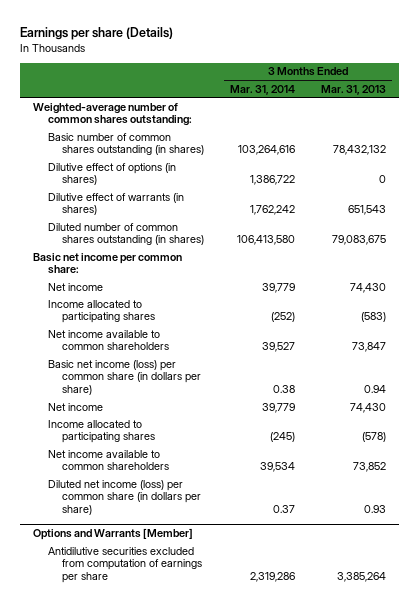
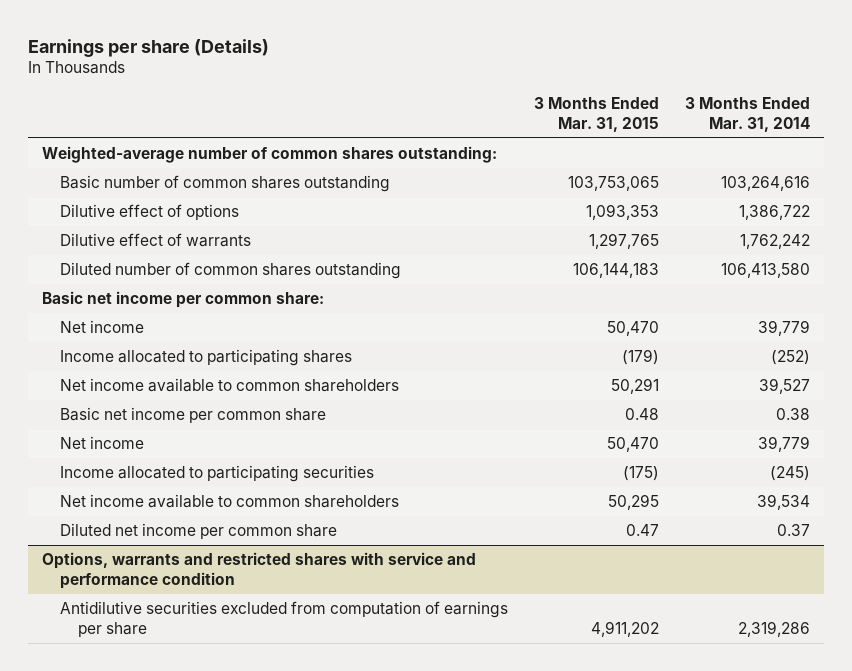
- | 3 Months Ended Mar. 31, 2014 | 3 Months Ended Mar. 31, 2013
+ | 3 Months Ended Mar. 31, 2015 | 3 Months Ended Mar. 31, 2014
- Basic number of common shares outstanding (in shares) | 103,264,616 | 78,432,132
- Dilutive effect of options (in shares) | 1,386,722 | 0
- Dilutive effect of warrants (in shares) | 1,762,242 | 651,543
- Diluted number of common shares outstanding (in shares) | 106,413,580 | 79,083,675
+ Basic number of common shares outstanding | 103,753,065 | 103,264,616
+ Dilutive effect of options | 1,093,353 | 1,386,722
+ Dilutive effect of warrants | 1,297,765 | 1,762,242
+ Diluted number of common shares outstanding | 106,144,183 | 106,413,580
- Basic net income (loss) per common share (in dollars per share) | 0.38 | 0.94
+ Basic net income per common share | 0.48 | 0.38
- Income allocated to participating shares | (245) | (578)
+ Income allocated to participating securities | (175) | (245)
- Diluted net income (loss) per common share (in dollars per share) | 0.37 | 0.93
- Options and Warrants [Member]
+ Diluted net income per common share | 0.47 | 0.37
+ Options, warrants and restricted shares with service and performance condition

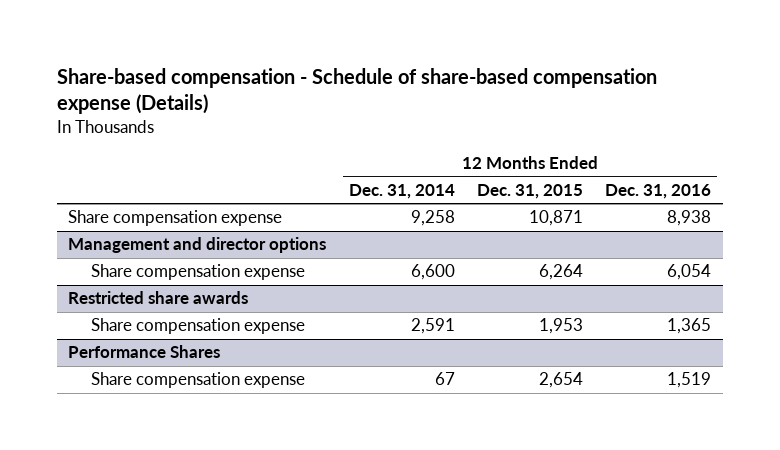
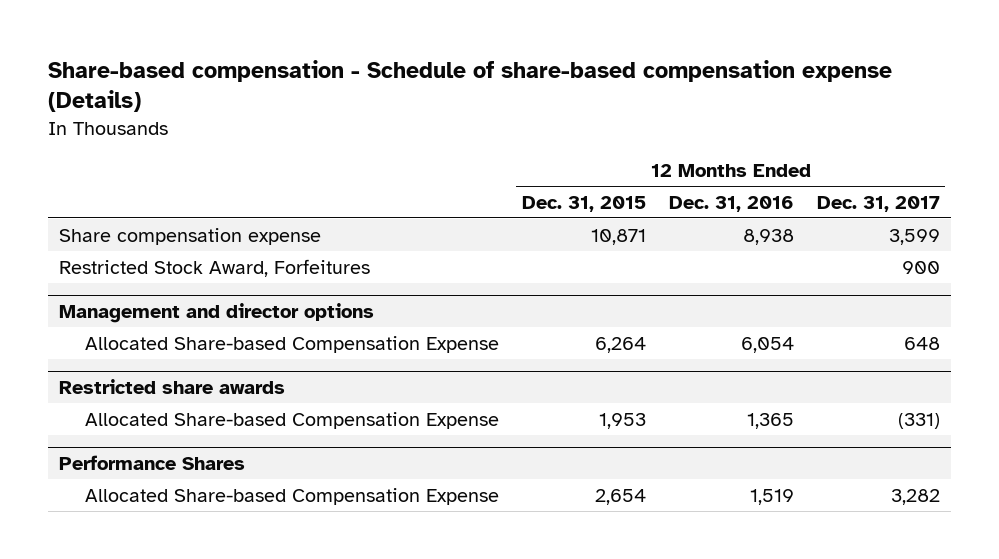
- | 12 Months Ended Dec. 31, 2014 | 12 Months Ended Dec. 31, 2015 | 12 Months Ended Dec. 31, 2016
+ | 12 Months Ended Dec. 31, 2015 | 12 Months Ended Dec. 31, 2016 | 12 Months Ended Dec. 31, 2017
+ Restricted Stock Award, Forfeitures | | | 900
@ Management and director options
- Share compensation expense | 6,600 | 6,264 | 6,054
+ Allocated Share-based Compensation Expense | 6,264 | 6,054 | 648
@ Restricted share awards
- Share compensation expense | 2,591 | 1,953 | 1,365
+ Allocated Share-based Compensation Expense | 1,953 | 1,365 | (331)
@ Performance Shares
- Share compensation expense | 67 | 2,654 | 1,519
+ Allocated Share-based Compensation Expense | 2,654 | 1,519 | 3,282

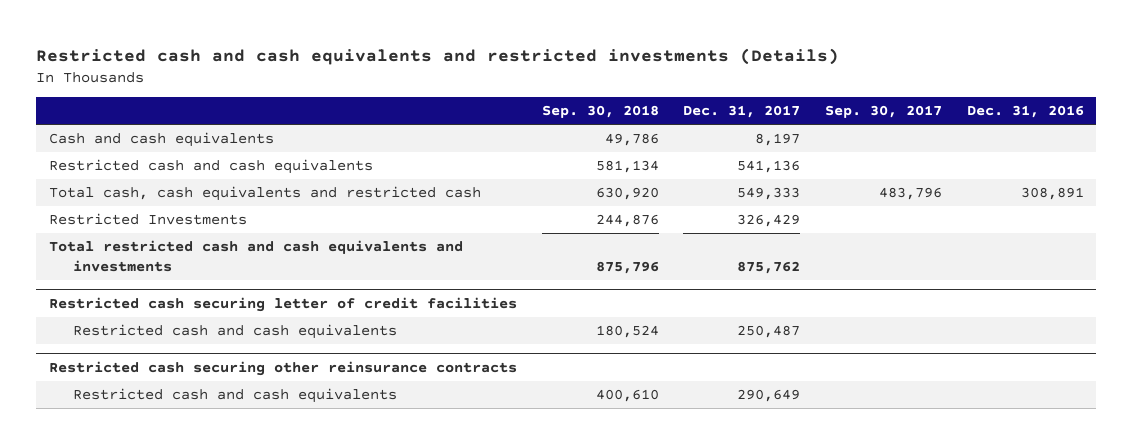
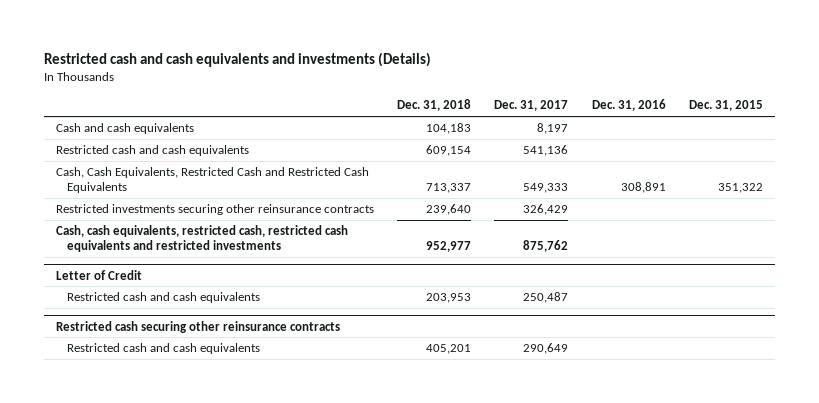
- Restricted cash and cash equivalents and restricted investments (Details)
+ Restricted cash and cash equivalents and investments (Details)
- | Sep. 30, 2018 | Dec. 31, 2017 | Sep. 30, 2017 | Dec. 31, 2016
+ | Dec. 31, 2018 | Dec. 31, 2017 | Dec. 31, 2016 | Dec. 31, 2015
- Total cash, cash equivalents and restricted cash | 630,920 | 549,333 | 483,796 | 308,891
- Restricted Investments | 244,876 | 326,429 | |
- Total restricted cash and cash equivalents and investments | 875,796 | 875,762 | |
- Restricted cash securing letter of credit facilities
+ Cash, Cash Equivalents, Restricted Cash and Restricted Cash Equivalents | 713,337 | 549,333 | 308,891 | 351,322
+ Restricted investments securing other reinsurance contracts | 239,640 | 326,429 | |
+ Cash, cash equivalents, restricted cash, restricted cash equivalents and restricted investments | 952,977 | 875,762 | |
+ Letter of Credit

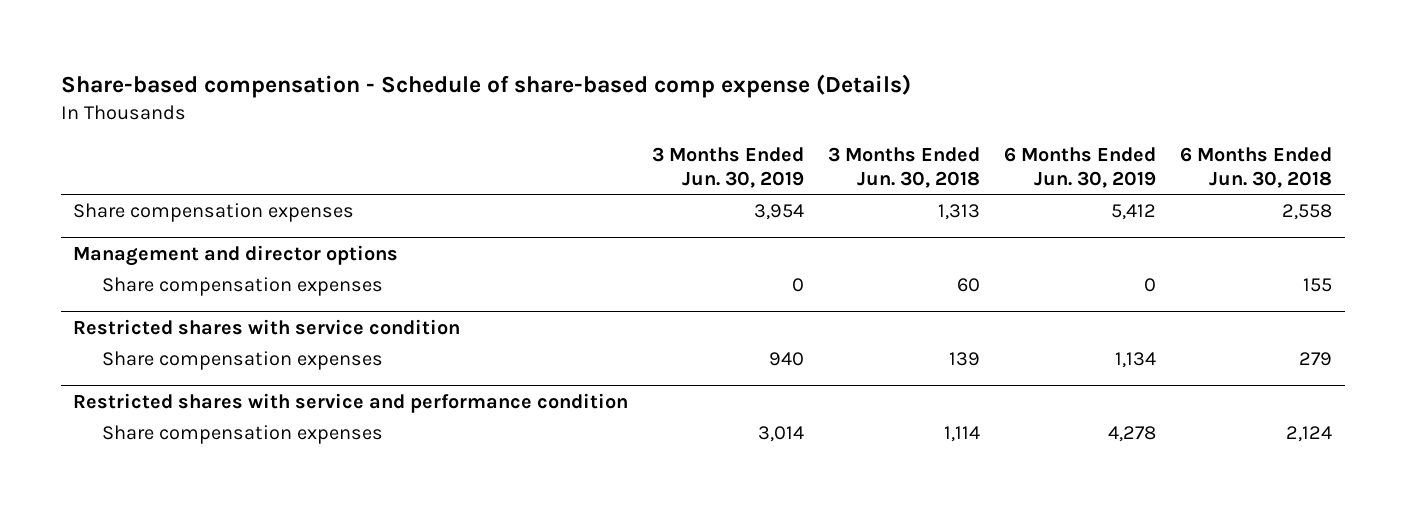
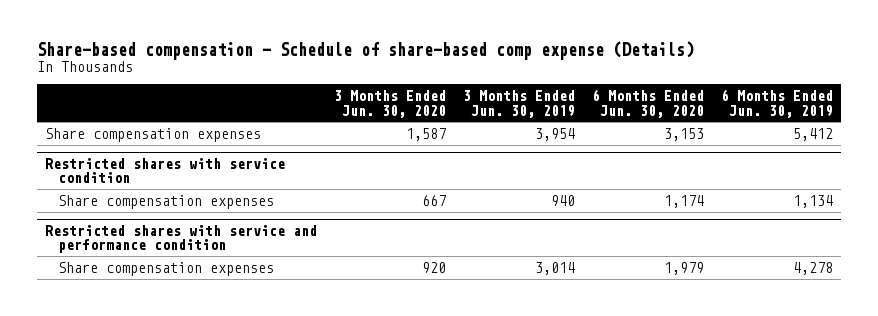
- | 3 Months Ended Jun. 30, 2019 | 3 Months Ended Jun. 30, 2018 | 6 Months Ended Jun. 30, 2019 | 6 Months Ended Jun. 30, 2018
+ | 3 Months Ended Jun. 30, 2020 | 3 Months Ended Jun. 30, 2019 | 6 Months Ended Jun. 30, 2020 | 6 Months Ended Jun. 30, 2019
- Management and director options
- Share compensation expenses | 0 | 60 | 0 | 155

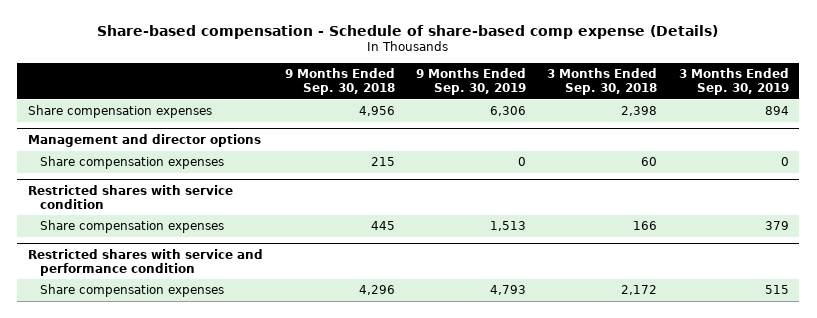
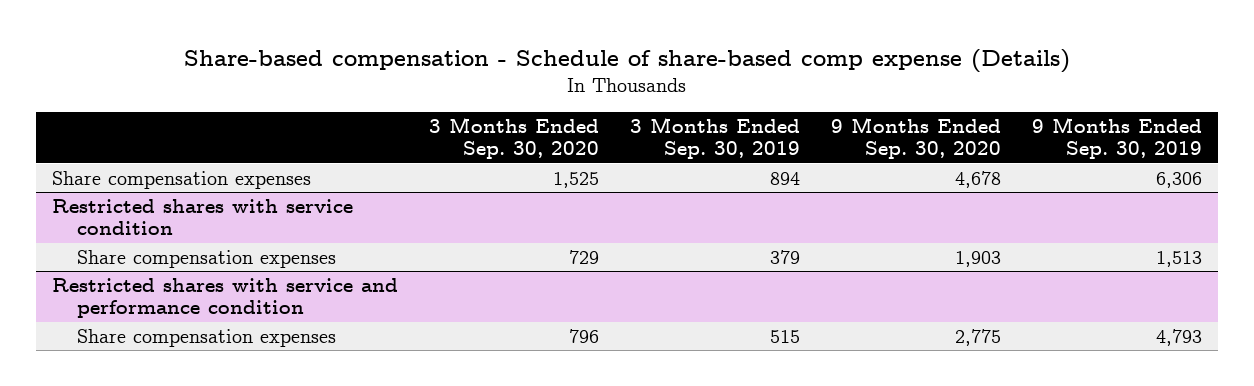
- | 9 Months Ended Sep. 30, 2018 | 9 Months Ended Sep. 30, 2019 | 3 Months Ended Sep. 30, 2018 | 3 Months Ended Sep. 30, 2019
+ | 3 Months Ended Sep. 30, 2020 | 3 Months Ended Sep. 30, 2019 | 9 Months Ended Sep. 30, 2020 | 9 Months Ended Sep. 30, 2019
- Management and director options
- Share compensation expenses | 215 | 0 | 60 | 0

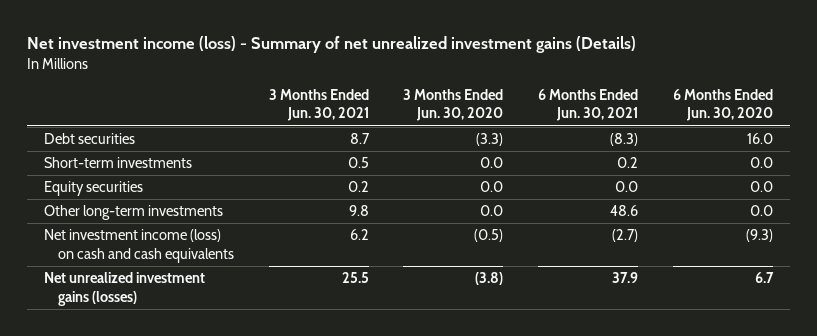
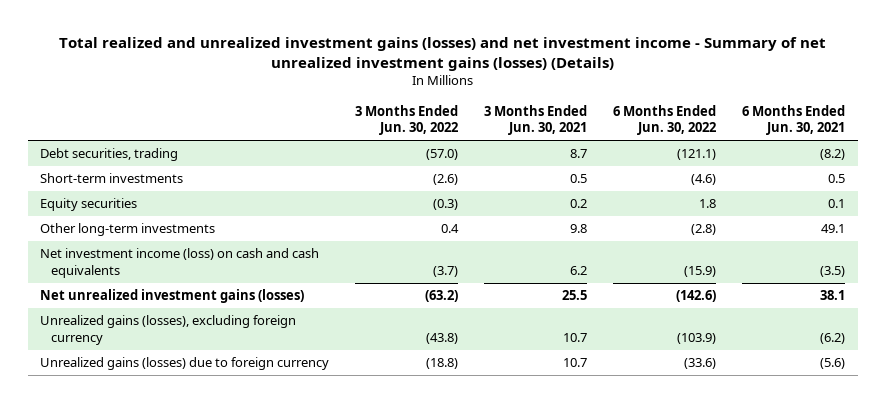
- Net investment income (loss) - Summary of net unrealized investment gains (Details)
+ Total realized and unrealized investment gains (losses) and net investment income - Summary of net unrealized investment gains (losses) (Details)
- | 3 Months Ended Jun. 30, 2021 | 3 Months Ended Jun. 30, 2020 | 6 Months Ended Jun. 30, 2021 | 6 Months Ended Jun. 30, 2020
+ | 3 Months Ended Jun. 30, 2022 | 3 Months Ended Jun. 30, 2021 | 6 Months Ended Jun. 30, 2022 | 6 Months Ended Jun. 30, 2021
- Debt securities | 8.7 | (3.3) | (8.3) | 16.0
- Short-term investments | 0.5 | 0.0 | 0.2 | 0.0
- Equity securities | 0.2 | 0.0 | 0.0 | 0.0
- Other long-term investments | 9.8 | 0.0 | 48.6 | 0.0
- Net investment income (loss) on cash and cash equivalents | 6.2 | (0.5) | (2.7) | (9.3)
- Net unrealized investment gains (losses) | 25.5 | (3.8) | 37.9 | 6.7
+ Debt securities, trading | (57.0) | 8.7 | (121.1) | (8.2)
+ Short-term investments | (2.6) | 0.5 | (4.6) | 0.5
+ Equity securities | (0.3) | 0.2 | 1.8 | 0.1
+ Other long-term investments | 0.4 | 9.8 | (2.8) | 49.1
+ Net investment income (loss) on cash and cash equivalents | (3.7) | 6.2 | (15.9) | (3.5)
+ Net unrealized investment gains (losses) | (63.2) | 25.5 | (142.6) | 38.1
+ Unrealized gains (losses), excluding foreign currency | (43.8) | 10.7 | (103.9) | (6.2)
+ Unrealized gains (losses) due to foreign currency | (18.8) | 10.7 | (33.6) | (5.6)

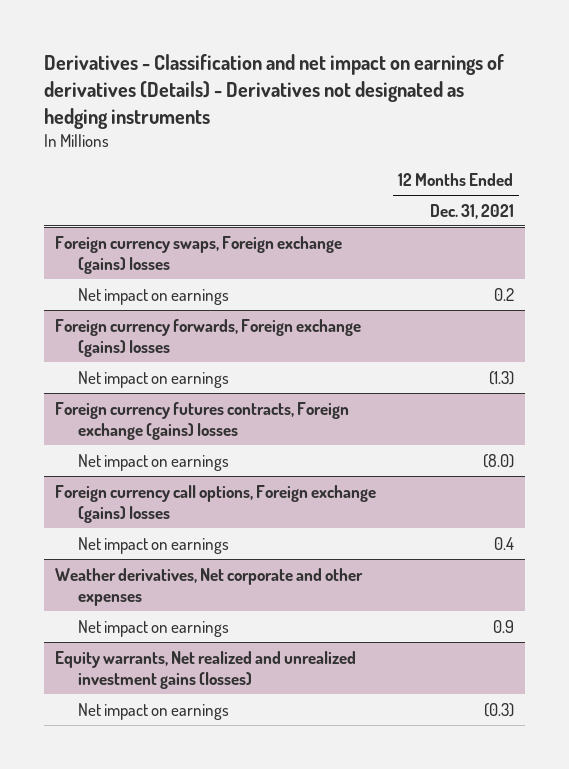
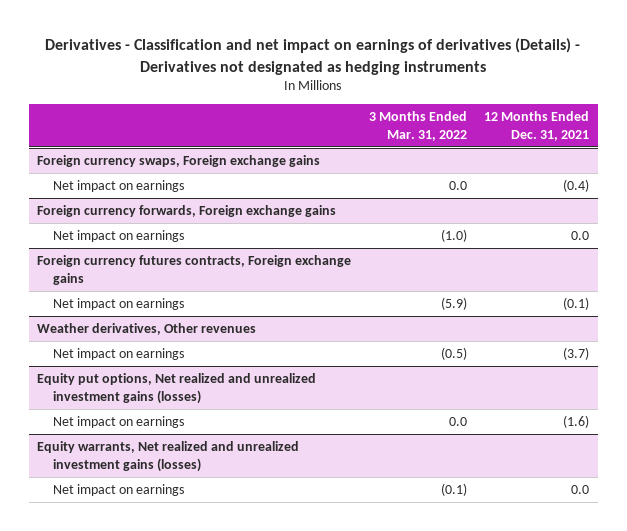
- | 12 Months Ended Dec. 31, 2021
+ | 3 Months Ended Mar. 31, 2022 | 12 Months Ended Dec. 31, 2021
- Foreign currency swaps, Foreign exchange (gains) losses
- Net impact on earnings | 0.2
- Foreign currency forwards, Foreign exchange (gains) losses
- Net impact on earnings | (1.3)
- Foreign currency futures contracts, Foreign exchange (gains) losses
- Net impact on earnings | (8.0)
- Foreign currency call options, Foreign exchange (gains) losses
- Net impact on earnings | 0.4
- Weather derivatives, Net corporate and other expenses
- Net impact on earnings | 0.9
+ Foreign currency swaps, Foreign exchange gains
+ Net impact on earnings | 0.0 | (0.4)
+ Foreign currency forwards, Foreign exchange gains
+ Net impact on earnings | (1.0) | 0.0
+ Foreign currency futures contracts, Foreign exchange gains
+ Net impact on earnings | (5.9) | (0.1)
+ Weather derivatives, Other revenues
+ Net impact on earnings | (0.5) | (3.7)
+ Equity put options, Net realized and unrealized investment gains (losses)
+ Net impact on earnings | 0.0 | (1.6)
@ Equity warrants, Net realized and unrealized investment gains (losses)
- Net impact on earnings | (0.3)
+ Net impact on earnings | (0.1) | 0.0

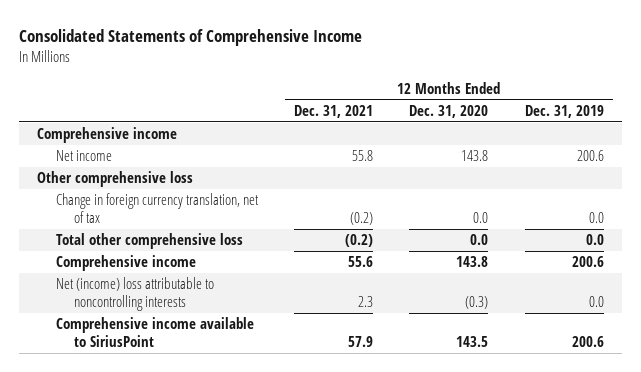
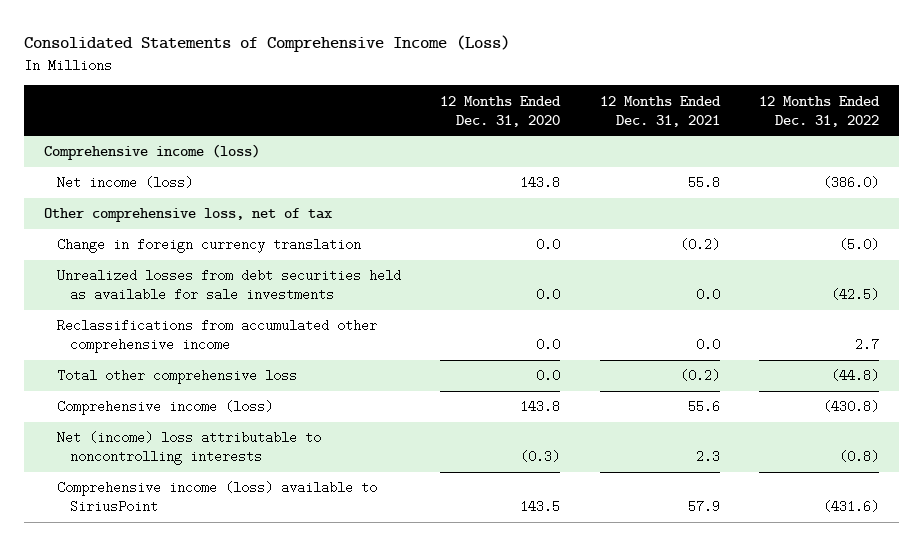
- Consolidated Statements of Comprehensive Income
+ Consolidated Statements of Comprehensive Income (Loss)
- | 12 Months Ended Dec. 31, 2021 | 12 Months Ended Dec. 31, 2020 | 12 Months Ended Dec. 31, 2019
+ | 12 Months Ended Dec. 31, 2020 | 12 Months Ended Dec. 31, 2021 | 12 Months Ended Dec. 31, 2022
- Comprehensive income
- Net income | 55.8 | 143.8 | 200.6
- Other comprehensive loss
- Change in foreign currency translation, net of tax | (0.2) | 0.0 | 0.0
+ Comprehensive income (loss)
+ Net income (loss) | 143.8 | 55.8 | (386.0)
+ Other comprehensive loss, net of tax
+ Change in foreign currency translation | 0.0 | (0.2) | (5.0)
+ Unrealized losses from debt securities held as available for sale investments | 0.0 | 0.0 | (42.5)
+ Reclassifications from accumulated other comprehensive income | 0.0 | 0.0 | 2.7
- Comprehensive income | 55.6 | 143.8 | 200.6
+ Comprehensive income (loss) | 143.8 | 55.6 | (430.8)
- Comprehensive income available to SiriusPoint | 57.9 | 143.5 | 200.6
+ Comprehensive income (loss) available to SiriusPoint | 143.5 | 57.9 | (431.6)

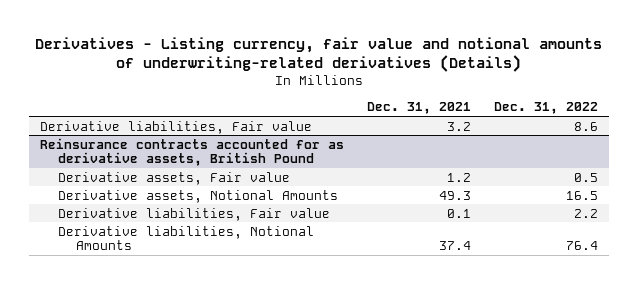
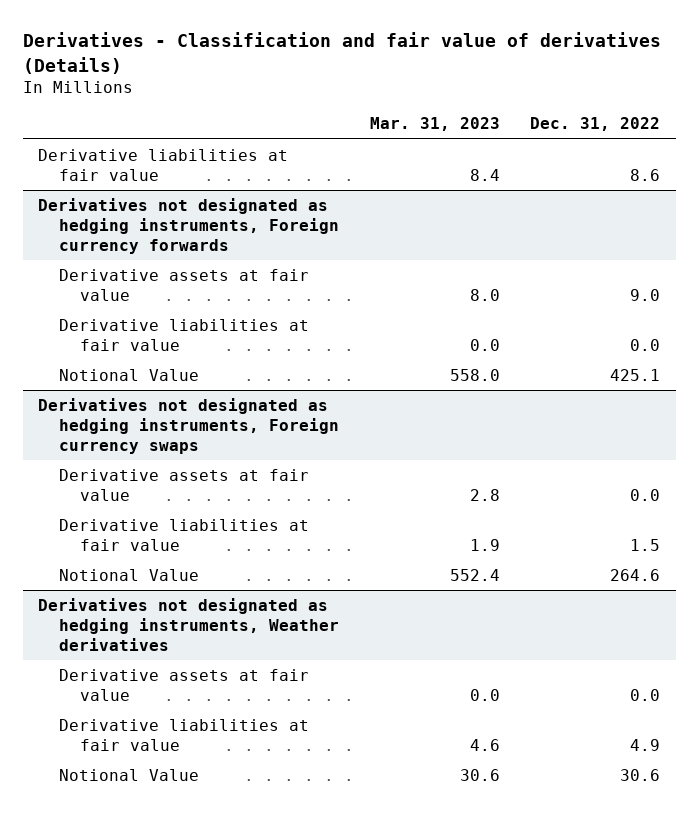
- Derivatives - Listing currency, fair value and notional amounts of underwriting-related derivatives (Details)
+ Derivatives - Classification and fair value of derivatives (Details)
- | Dec. 31, 2021 | Dec. 31, 2022
+ | Mar. 31, 2023 | Dec. 31, 2022
- Derivative liabilities, Fair value | 3.2 | 8.6
- Reinsurance contracts accounted for as derivative assets, British Pound
- Derivative assets, Fair value | 1.2 | 0.5
- Derivative assets, Notional Amounts | 49.3 | 16.5
- Derivative liabilities, Fair value | 0.1 | 2.2
- Derivative liabilities, Notional Amounts | 37.4 | 76.4
+ Derivative liabilities at fair value | 8.4 | 8.6
+ Derivatives not designated as hedging instruments, Foreign currency forwards
+ Derivative assets at fair value | 8.0 | 9.0
+ Derivative liabilities at fair value | 0.0 | 0.0
+ Notional Value | 558.0 | 425.1
+ Derivatives not designated as hedging instruments, Foreign currency swaps
+ Derivative assets at fair value | 2.8 | 0.0
+ Derivative liabilities at fair value | 1.9 | 1.5
+ Notional Value | 552.4 | 264.6
+ Derivatives not designated as hedging instruments, Weather derivatives
+ Derivative assets at fair value | 0.0 | 0.0
+ Derivative liabilities at fair value | 4.6 | 4.9
+ Notional Value | 30.6 | 30.6

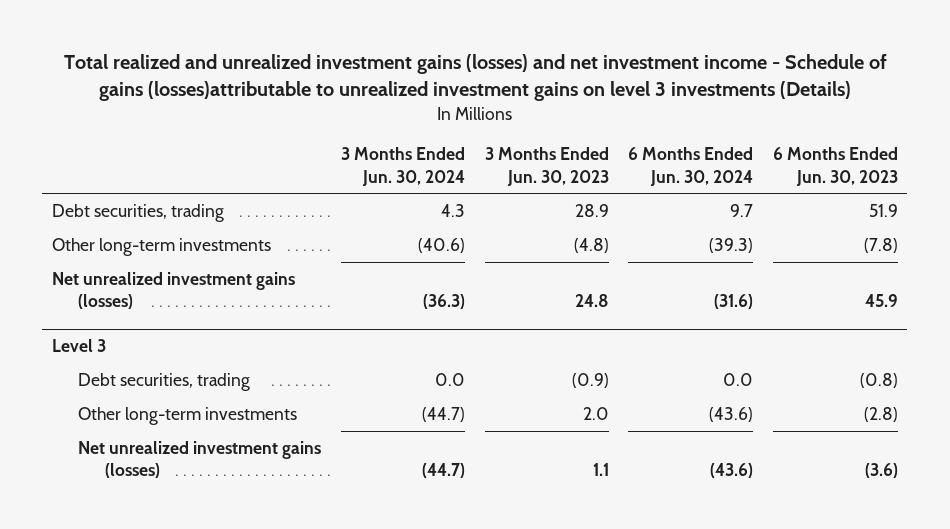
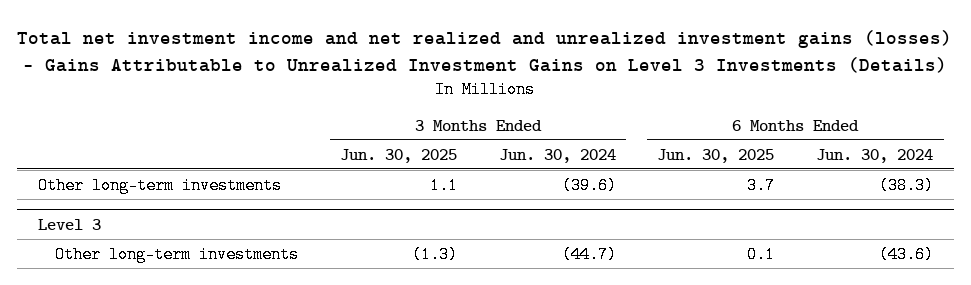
- Total realized and unrealized investment gains (losses) and net investment income - Schedule of gains (losses)attributable to unrealized investment gains on level 3 investments (Details)
+ Total net investment income and net realized and unrealized investment gains (losses) - Gains Attributable to Unrealized Investment Gains on Level 3 Investments (Details)
- | 3 Months Ended Jun. 30, 2024 | 3 Months Ended Jun. 30, 2023 | 6 Months Ended Jun. 30, 2024 | 6 Months Ended Jun. 30, 2023
+ | 3 Months Ended Jun. 30, 2025 | 3 Months Ended Jun. 30, 2024 | 6 Months Ended Jun. 30, 2025 | 6 Months Ended Jun. 30, 2024
- Debt securities, trading | 4.3 | 28.9 | 9.7 | 51.9
- Other long-term investments | (40.6) | (4.8) | (39.3) | (7.8)
- Net unrealized investment gains (losses) | (36.3) | 24.8 | (31.6) | 45.9
+ Other long-term investments | 1.1 | (39.6) | 3.7 | (38.3)
@ Level 3
- Debt securities, trading | 0.0 | (0.9) | 0.0 | (0.8)
- Net unrealized investment gains (losses) | (44.7) | 1.1 | (43.6) | (3.6)

